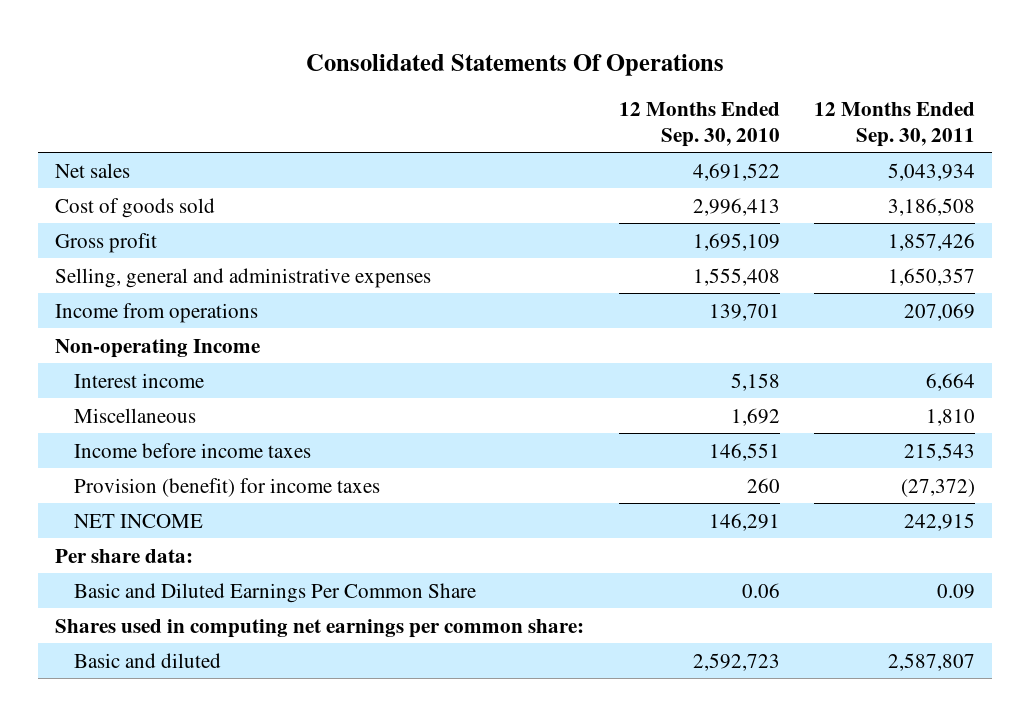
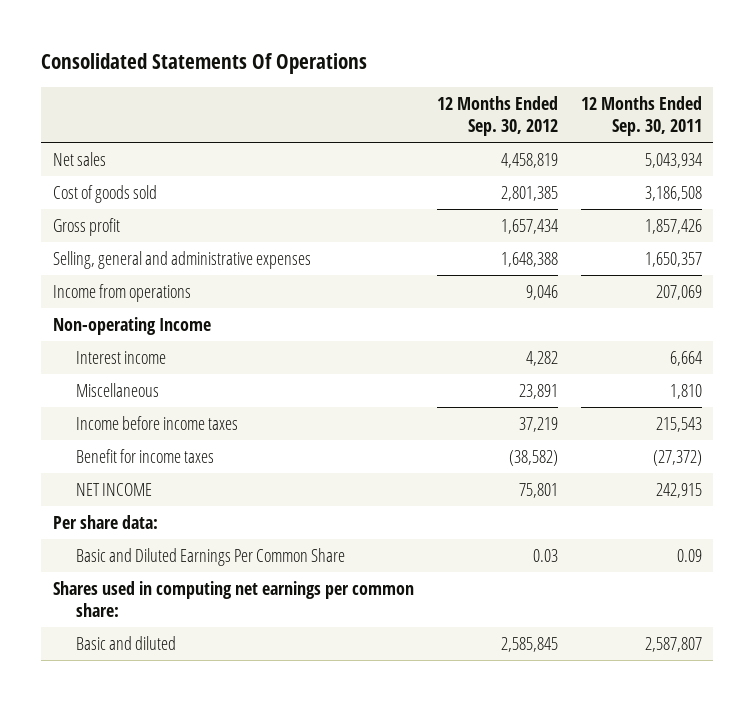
- | 12 Months Ended Sep. 30, 2010 | 12 Months Ended Sep. 30, 2011
+ | 12 Months Ended Sep. 30, 2012 | 12 Months Ended Sep. 30, 2011
- Provision (benefit) for income taxes | 260 | (27,372)
+ Benefit for income taxes | (38,582) | (27,372)

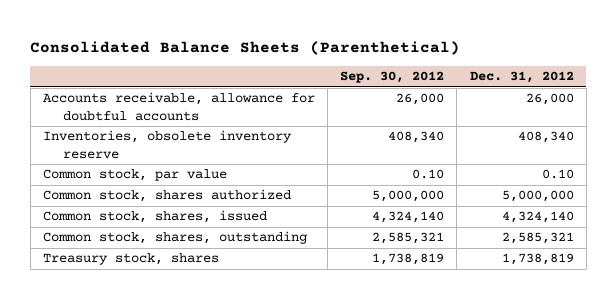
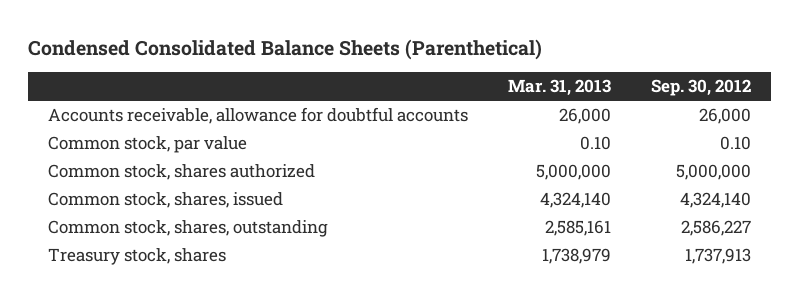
- Consolidated Balance Sheets (Parenthetical)
+ Condensed Consolidated Balance Sheets (Parenthetical)
- | Sep. 30, 2012 | Dec. 31, 2012
+ | Mar. 31, 2013 | Sep. 30, 2012
- Inventories, obsolete inventory reserve | 408,340 | 408,340
- Common stock, shares, outstanding | 2,585,321 | 2,585,321
- Treasury stock, shares | 1,738,819 | 1,738,819
+ Common stock, shares, outstanding | 2,585,161 | 2,586,227
+ Treasury stock, shares | 1,738,979 | 1,737,913

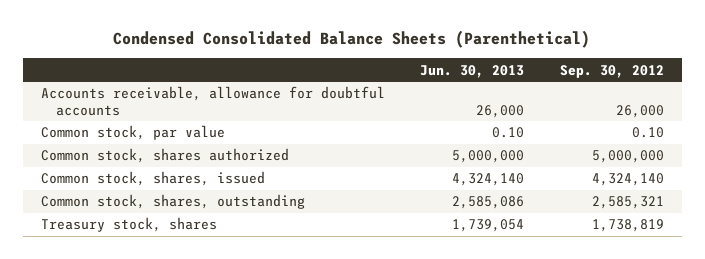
- | Mar. 31, 2013 | Sep. 30, 2012
+ | Jun. 30, 2013 | Sep. 30, 2012
- Common stock, shares, outstanding | 2,585,161 | 2,586,227
- Treasury stock, shares | 1,738,979 | 1,737,913
+ Common stock, shares, outstanding | 2,585,086 | 2,585,321
+ Treasury stock, shares | 1,739,054 | 1,738,819

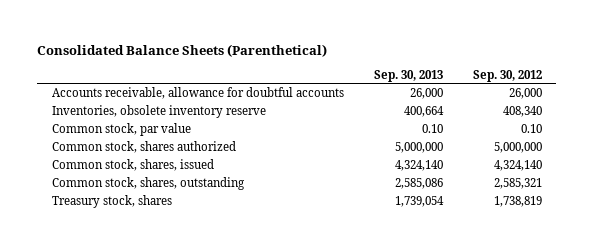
- Condensed Consolidated Balance Sheets (Parenthetical)
+ Consolidated Balance Sheets (Parenthetical)
- | Jun. 30, 2013 | Sep. 30, 2012
+ | Sep. 30, 2013 | Sep. 30, 2012
+ Inventories, obsolete inventory reserve | 400,664 | 408,340

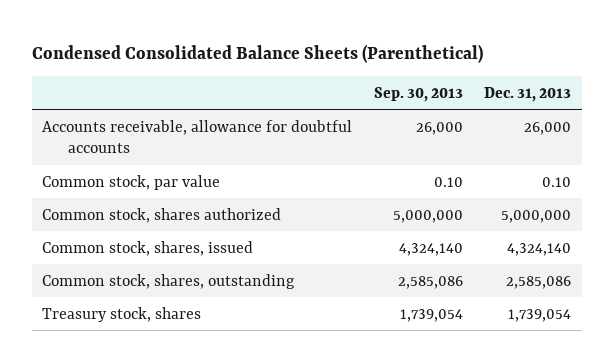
- Consolidated Balance Sheets (Parenthetical)
+ Condensed Consolidated Balance Sheets (Parenthetical)
- | Sep. 30, 2013 | Sep. 30, 2012
+ | Sep. 30, 2013 | Dec. 31, 2013
- Inventories, obsolete inventory reserve | 400,664 | 408,340

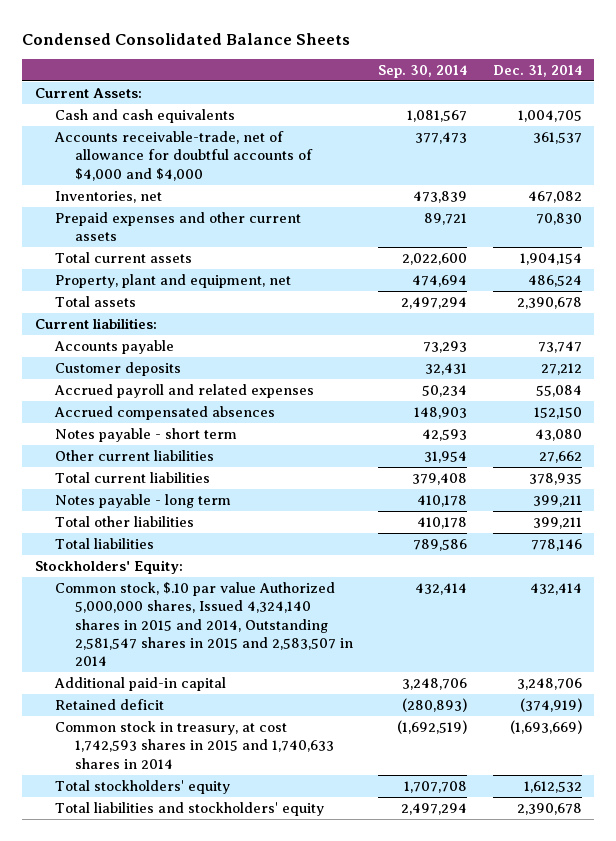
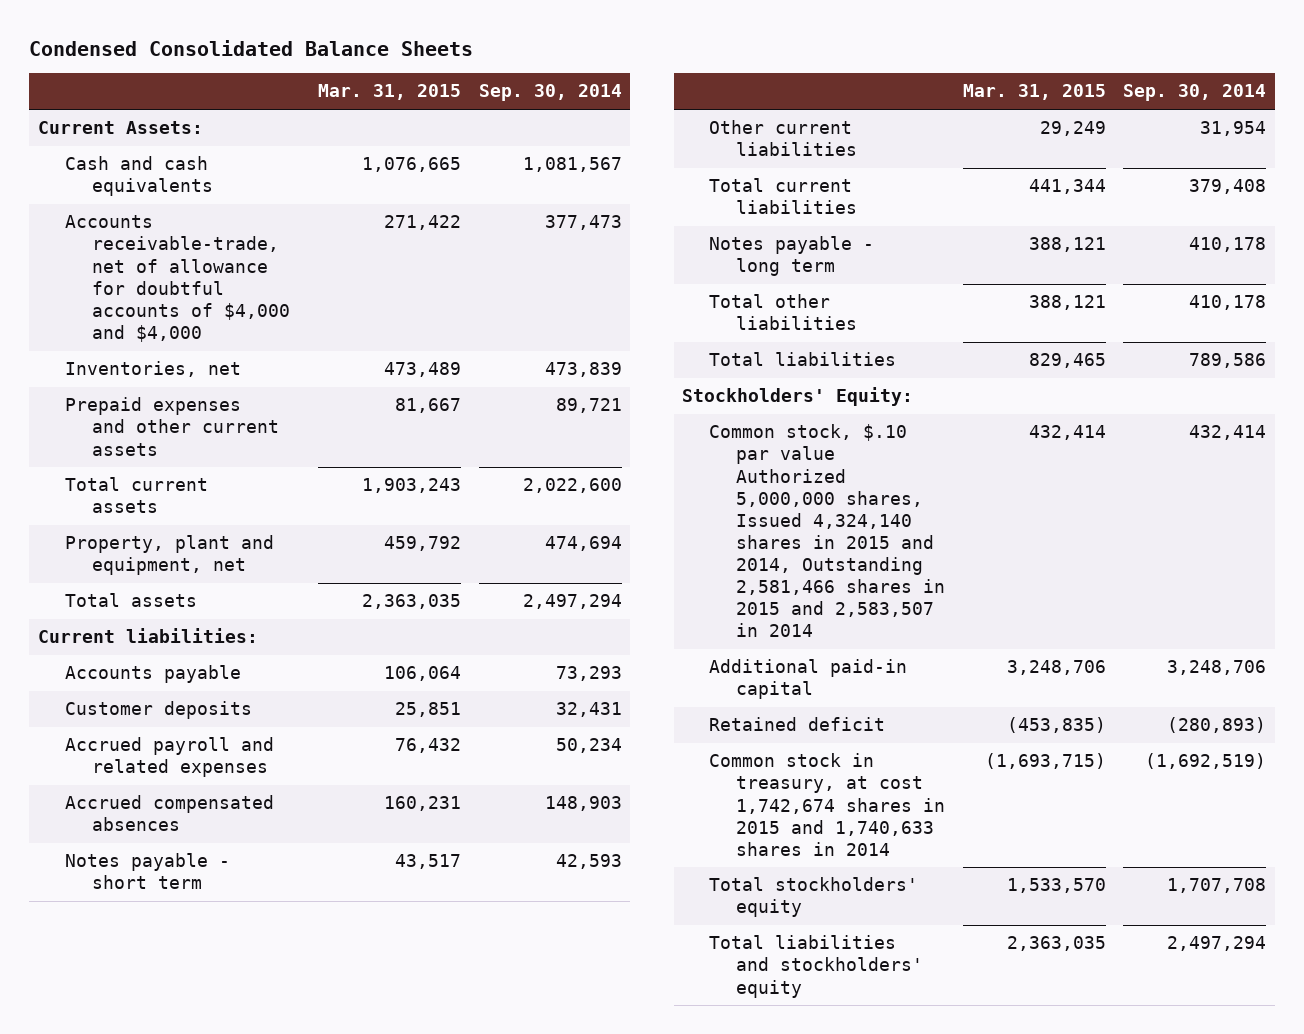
- | Sep. 30, 2014 | Dec. 31, 2014
+ | Mar. 31, 2015 | Sep. 30, 2014
- Common stock, $.10 par value Authorized 5,000,000 shares, Issued 4,324,140 shares in 2015 and 2014, Outstanding 2,581,547 shares in 2015 and 2,583,507 in 2014 | 432,414 | 432,414
+ Common stock, $.10 par value Authorized 5,000,000 shares, Issued 4,324,140 shares in 2015 and 2014, Outstanding 2,581,466 shares in 2015 and 2,583,507 in 2014 | 432,414 | 432,414
- Common stock in treasury, at cost 1,742,593 shares in 2015 and 1,740,633 shares in 2014 | (1,692,519) | (1,693,669)
+ Common stock in treasury, at cost 1,742,674 shares in 2015 and 1,740,633 shares in 2014 | (1,693,715) | (1,692,519)

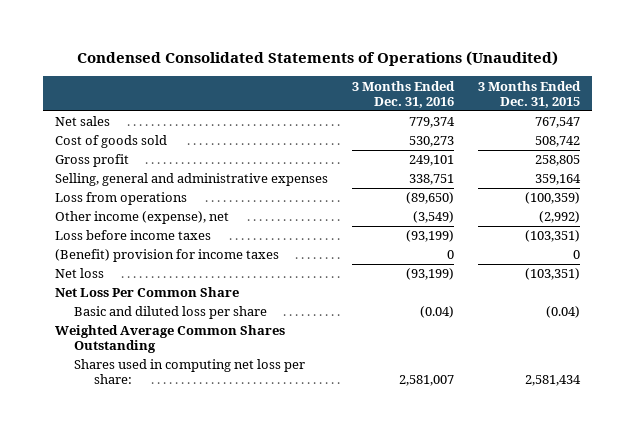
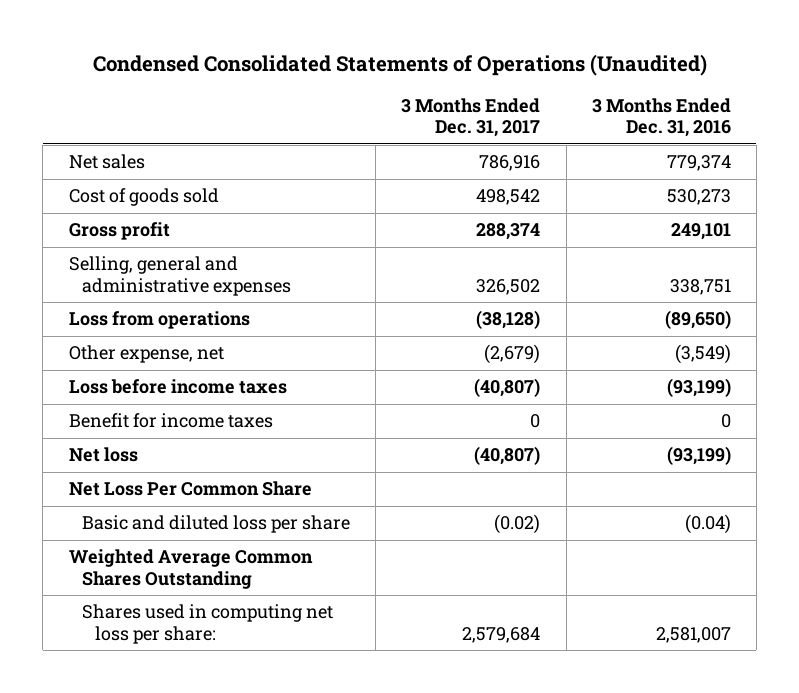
- | 3 Months Ended Dec. 31, 2016 | 3 Months Ended Dec. 31, 2015
+ | 3 Months Ended Dec. 31, 2017 | 3 Months Ended Dec. 31, 2016
- Other income (expense), net | (3,549) | (2,992)
+ Other expense, net | (2,679) | (3,549)
- (Benefit) provision for income taxes | 0 | 0
+ Benefit for income taxes | 0 | 0

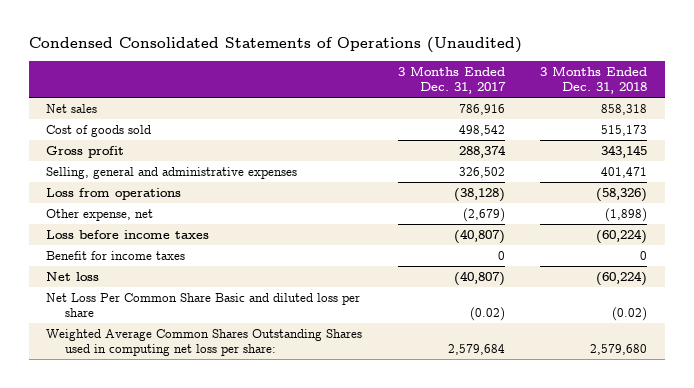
- | 3 Months Ended Dec. 31, 2017 | 3 Months Ended Dec. 31, 2016
+ | 3 Months Ended Dec. 31, 2017 | 3 Months Ended Dec. 31, 2018
- Net Loss Per Common Share
- Basic and diluted loss per share | (0.02) | (0.04)
- Weighted Average Common Shares Outstanding
- Shares used in computing net loss per share: | 2,579,684 | 2,581,007
+ Net Loss Per Common Share Basic and diluted loss per share | (0.02) | (0.02)
+ Weighted Average Common Shares Outstanding Shares used in computing net loss per share: | 2,579,684 | 2,579,680

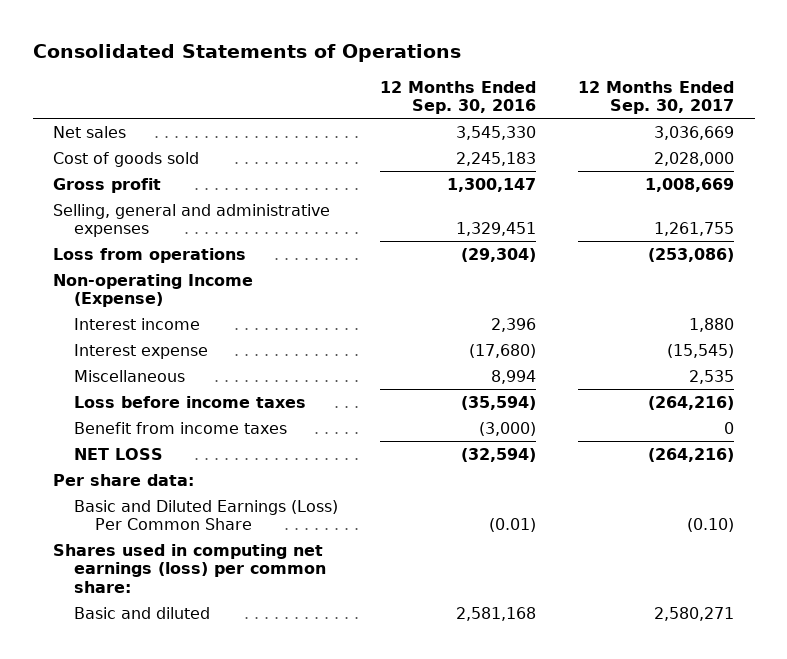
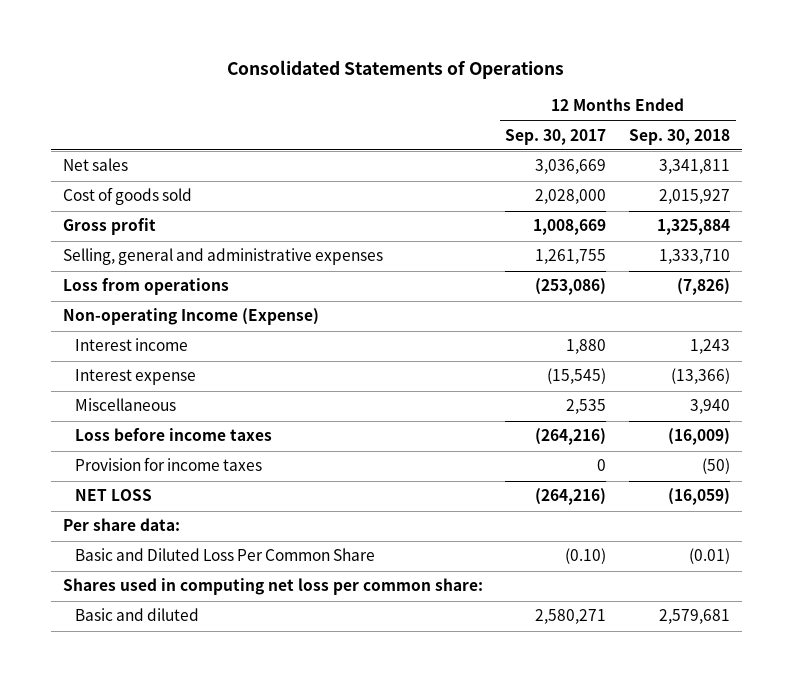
- | 12 Months Ended Sep. 30, 2016 | 12 Months Ended Sep. 30, 2017
+ | 12 Months Ended Sep. 30, 2017 | 12 Months Ended Sep. 30, 2018
- Benefit from income taxes | (3,000) | 0
+ Provision for income taxes | 0 | (50)
- Basic and Diluted Earnings (Loss) Per Common Share | (0.01) | (0.10)
- Shares used in computing net earnings (loss) per common share:
+ Basic and Diluted Loss Per Common Share | (0.10) | (0.01)
+ Shares used in computing net loss per common share:

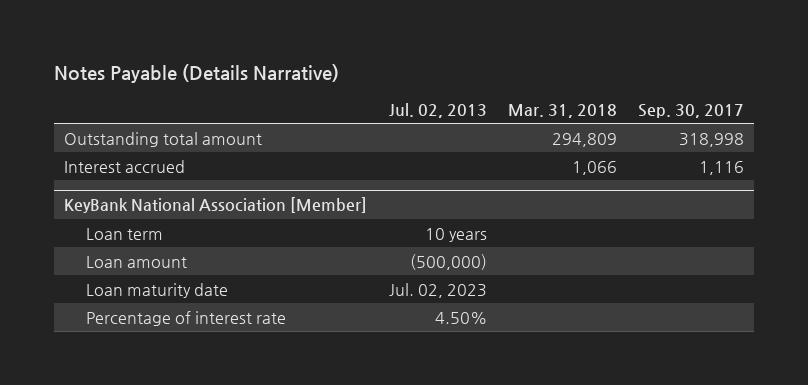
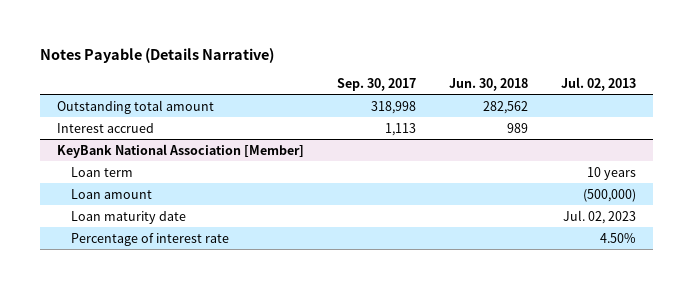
- | Jul. 02, 2013 | Mar. 31, 2018 | Sep. 30, 2017
+ | Sep. 30, 2017 | Jun. 30, 2018 | Jul. 02, 2013
- Interest accrued | | 1,066 | 1,116
+ Interest accrued | 1,113 | 989 |

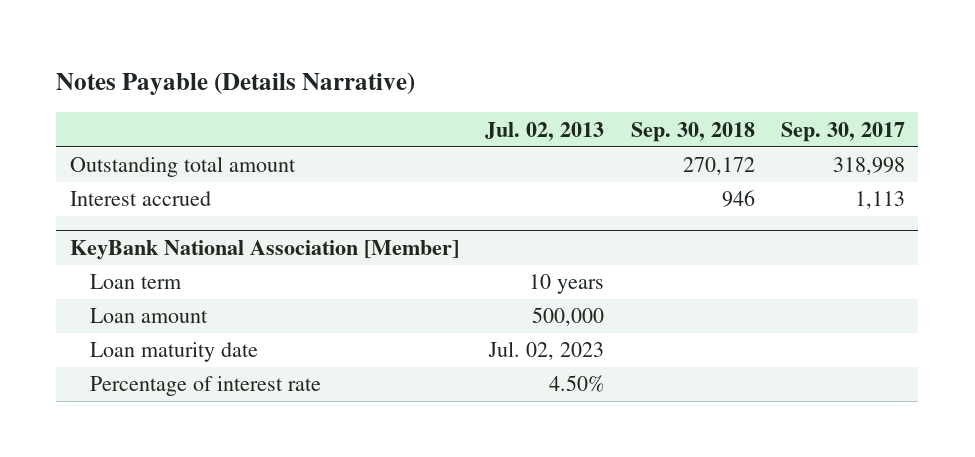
- | Sep. 30, 2017 | Jun. 30, 2018 | Jul. 02, 2013
+ | Jul. 02, 2013 | Sep. 30, 2018 | Sep. 30, 2017
@ KeyBank National Association [Member]
- Loan amount | | | (500,000)
+ Loan amount | 500,000 | |

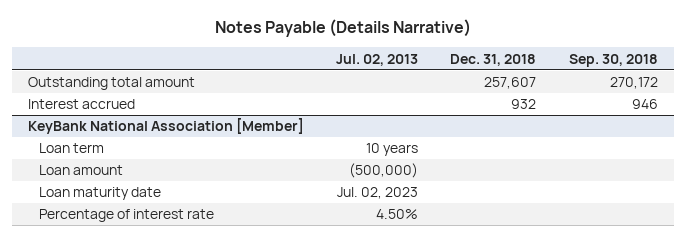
- | Jul. 02, 2013 | Sep. 30, 2018 | Sep. 30, 2017
+ | Jul. 02, 2013 | Dec. 31, 2018 | Sep. 30, 2018
@ KeyBank National Association [Member]
- Loan amount | 500,000 | |
+ Loan amount | (500,000) | |

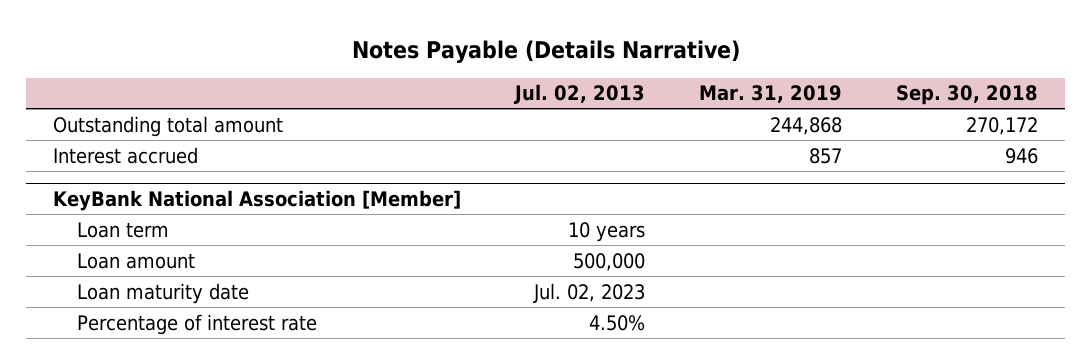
- | Jul. 02, 2013 | Dec. 31, 2018 | Sep. 30, 2018
+ | Jul. 02, 2013 | Mar. 31, 2019 | Sep. 30, 2018
@ KeyBank National Association [Member]
- Loan amount | (500,000) | |
+ Loan amount | 500,000 | |

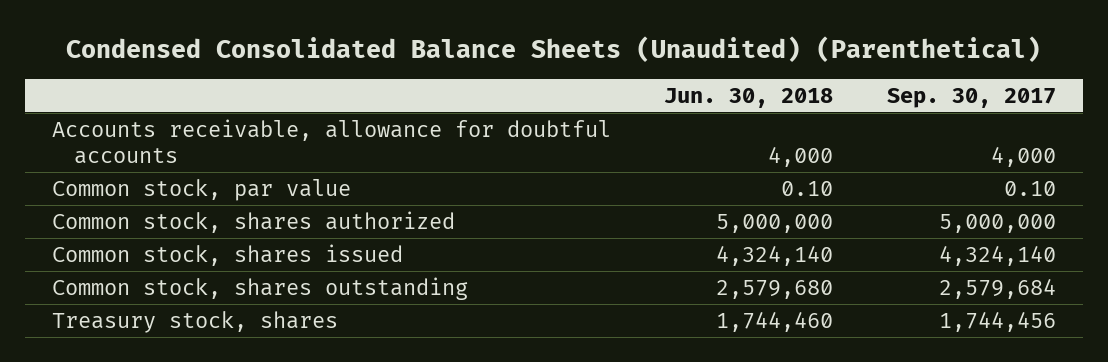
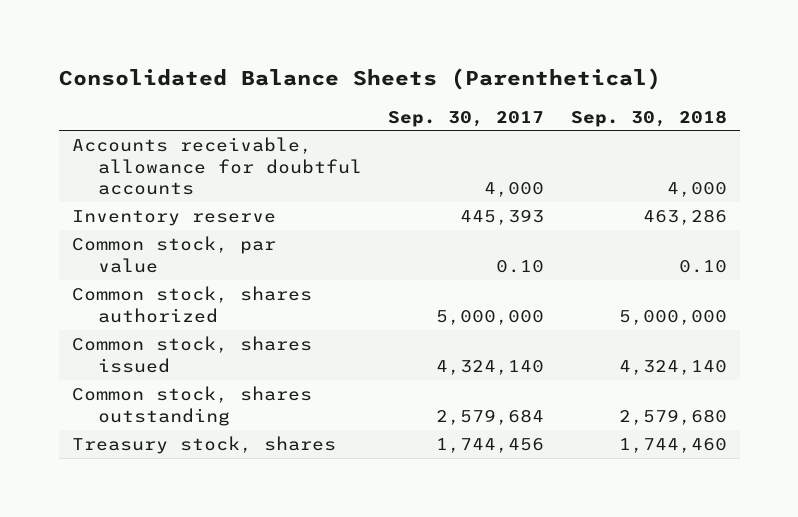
- Condensed Consolidated Balance Sheets (Unaudited) (Parenthetical)
+ Consolidated Balance Sheets (Parenthetical)
- | Jun. 30, 2018 | Sep. 30, 2017
+ | Sep. 30, 2017 | Sep. 30, 2018
+ Inventory reserve | 445,393 | 463,286

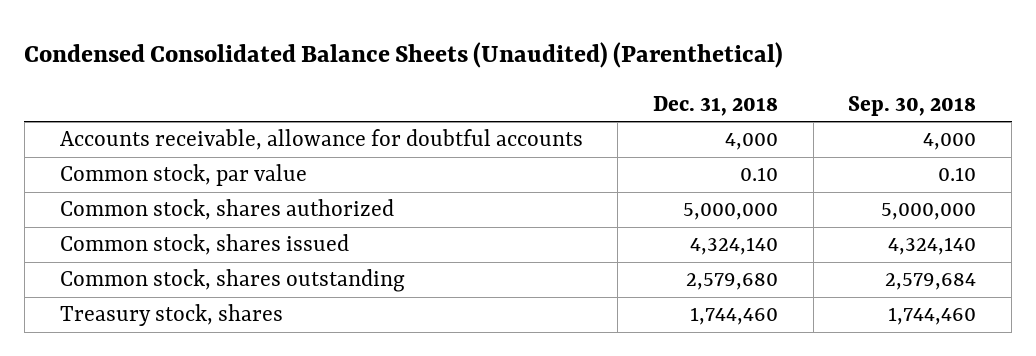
- Consolidated Balance Sheets (Parenthetical)
+ Condensed Consolidated Balance Sheets (Unaudited) (Parenthetical)
- | Sep. 30, 2017 | Sep. 30, 2018
+ | Dec. 31, 2018 | Sep. 30, 2018
- Inventory reserve | 445,393 | 463,286
- Common stock, shares outstanding | 2,579,684 | 2,579,680
+ Common stock, shares outstanding | 2,579,680 | 2,579,684

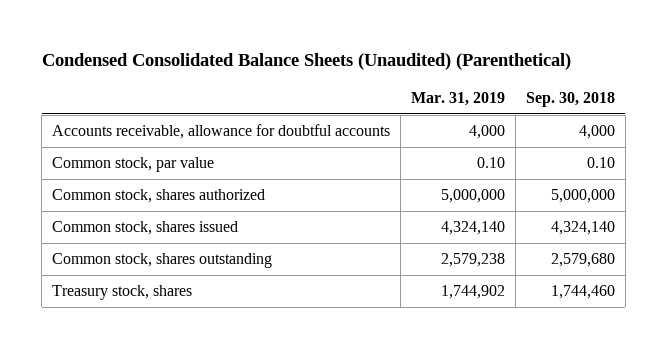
- | Dec. 31, 2018 | Sep. 30, 2018
+ | Mar. 31, 2019 | Sep. 30, 2018
- Common stock, shares outstanding | 2,579,680 | 2,579,684
+ Common stock, shares outstanding | 2,579,238 | 2,579,680

